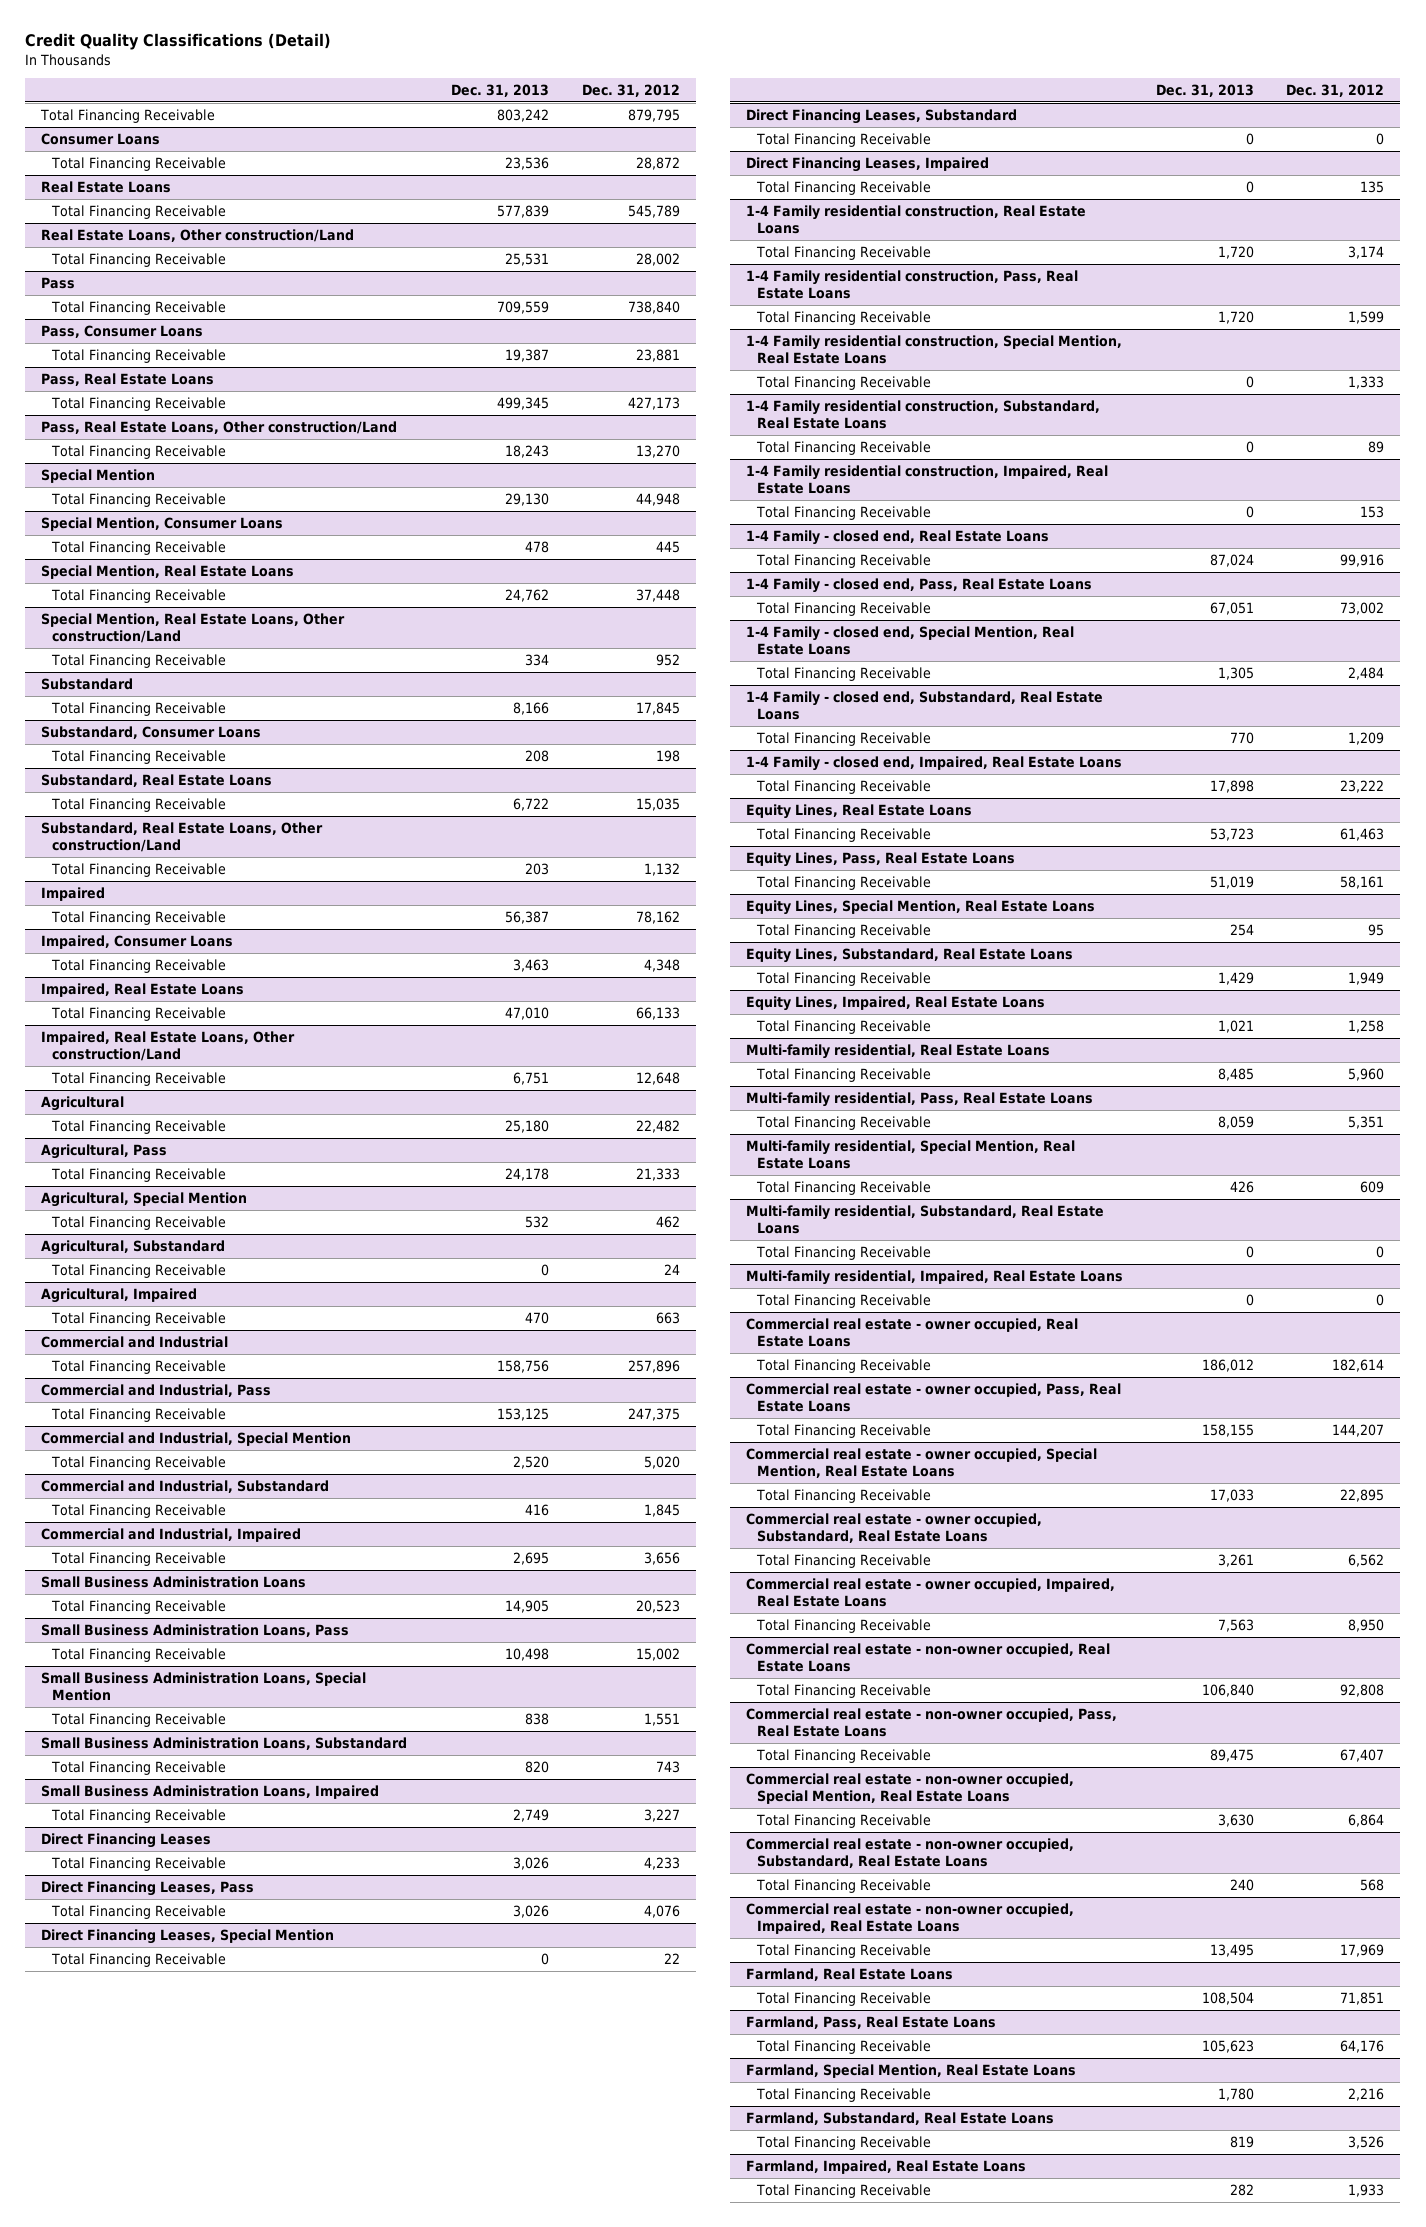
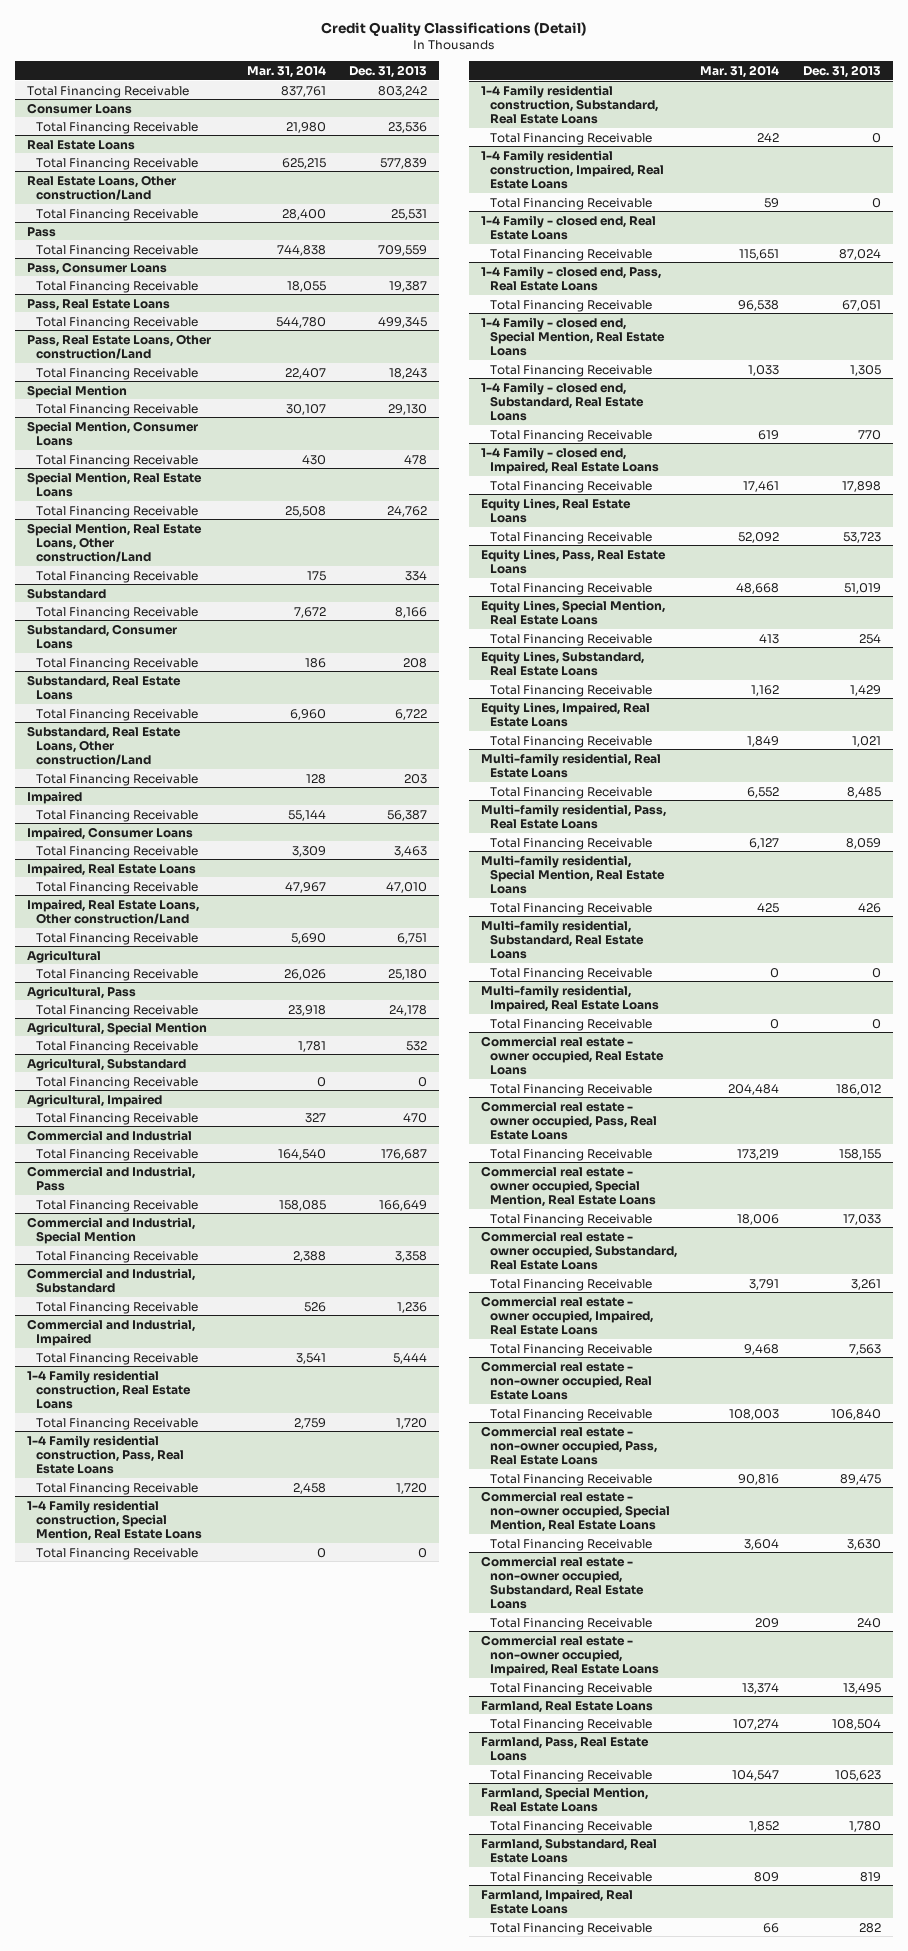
- | Dec. 31, 2013 | Dec. 31, 2012
+ | Mar. 31, 2014 | Dec. 31, 2013
@ Commercial and Industrial
- Total Financing Receivable | 158,756 | 257,896
+ Total Financing Receivable | 164,540 | 176,687
@ Commercial and Industrial, Pass
- Total Financing Receivable | 153,125 | 247,375
+ Total Financing Receivable | 158,085 | 166,649
@ Commercial and Industrial, Special Mention
- Total Financing Receivable | 2,520 | 5,020
+ Total Financing Receivable | 2,388 | 3,358
@ Commercial and Industrial, Substandard
- Total Financing Receivable | 416 | 1,845
+ Total Financing Receivable | 526 | 1,236
@ Commercial and Industrial, Impaired
- Total Financing Receivable | 2,695 | 3,656
- Small Business Administration Loans
- Total Financing Receivable | 14,905 | 20,523
- Small Business Administration Loans, Pass
- Total Financing Receivable | 10,498 | 15,002
- Small Business Administration Loans, Special Mention
- Total Financing Receivable | 838 | 1,551
- Small Business Administration Loans, Substandard
- Total Financing Receivable | 820 | 743
- Small Business Administration Loans, Impaired
- Total Financing Receivable | 2,749 | 3,227
- Direct Financing Leases
- Total Financing Receivable | 3,026 | 4,233
- Direct Financing Leases, Pass
- Total Financing Receivable | 3,026 | 4,076
- Direct Financing Leases, Special Mention
- Total Financing Receivable | 0 | 22
- Direct Financing Leases, Substandard
- Total Financing Receivable | 0 | 0
- Direct Financing Leases, Impaired
- Total Financing Receivable | 0 | 135
@ Commercial and Industrial, Impaired
+ Total Financing Receivable | 3,541 | 5,444

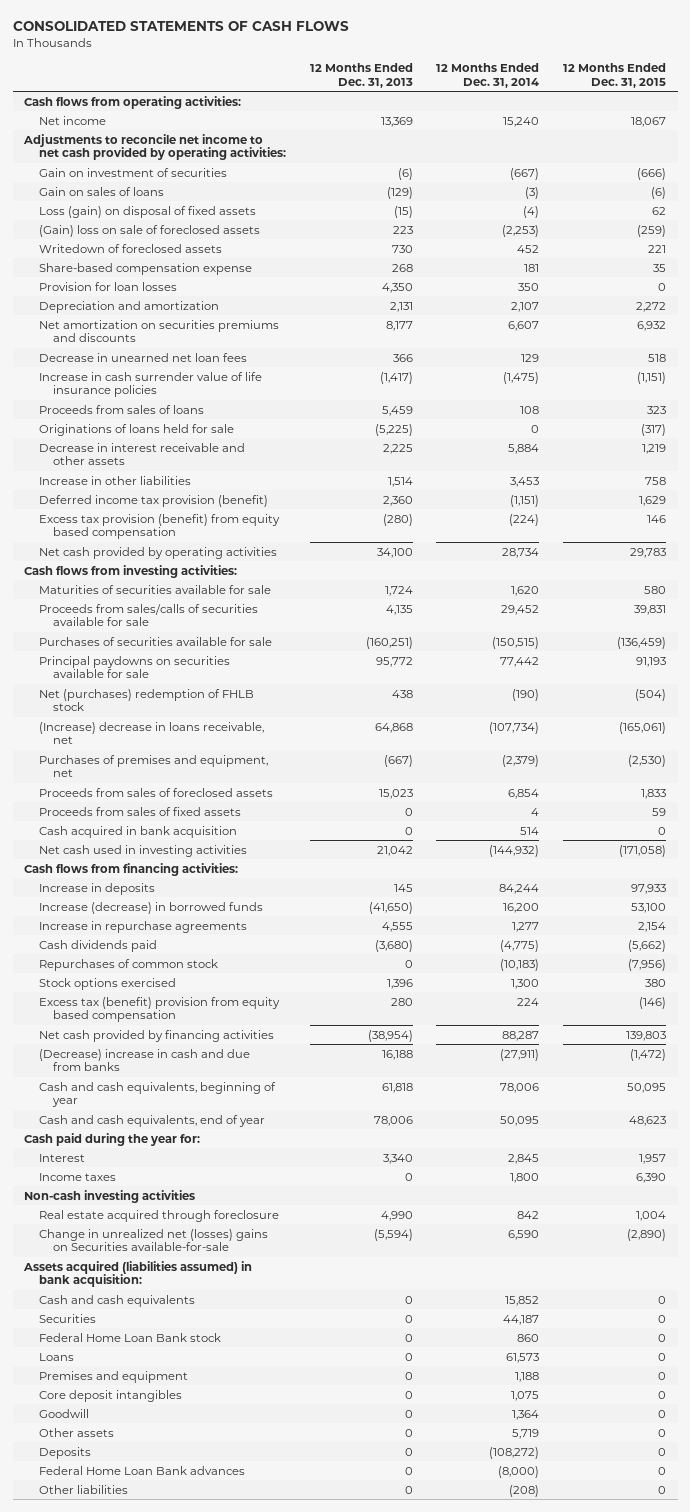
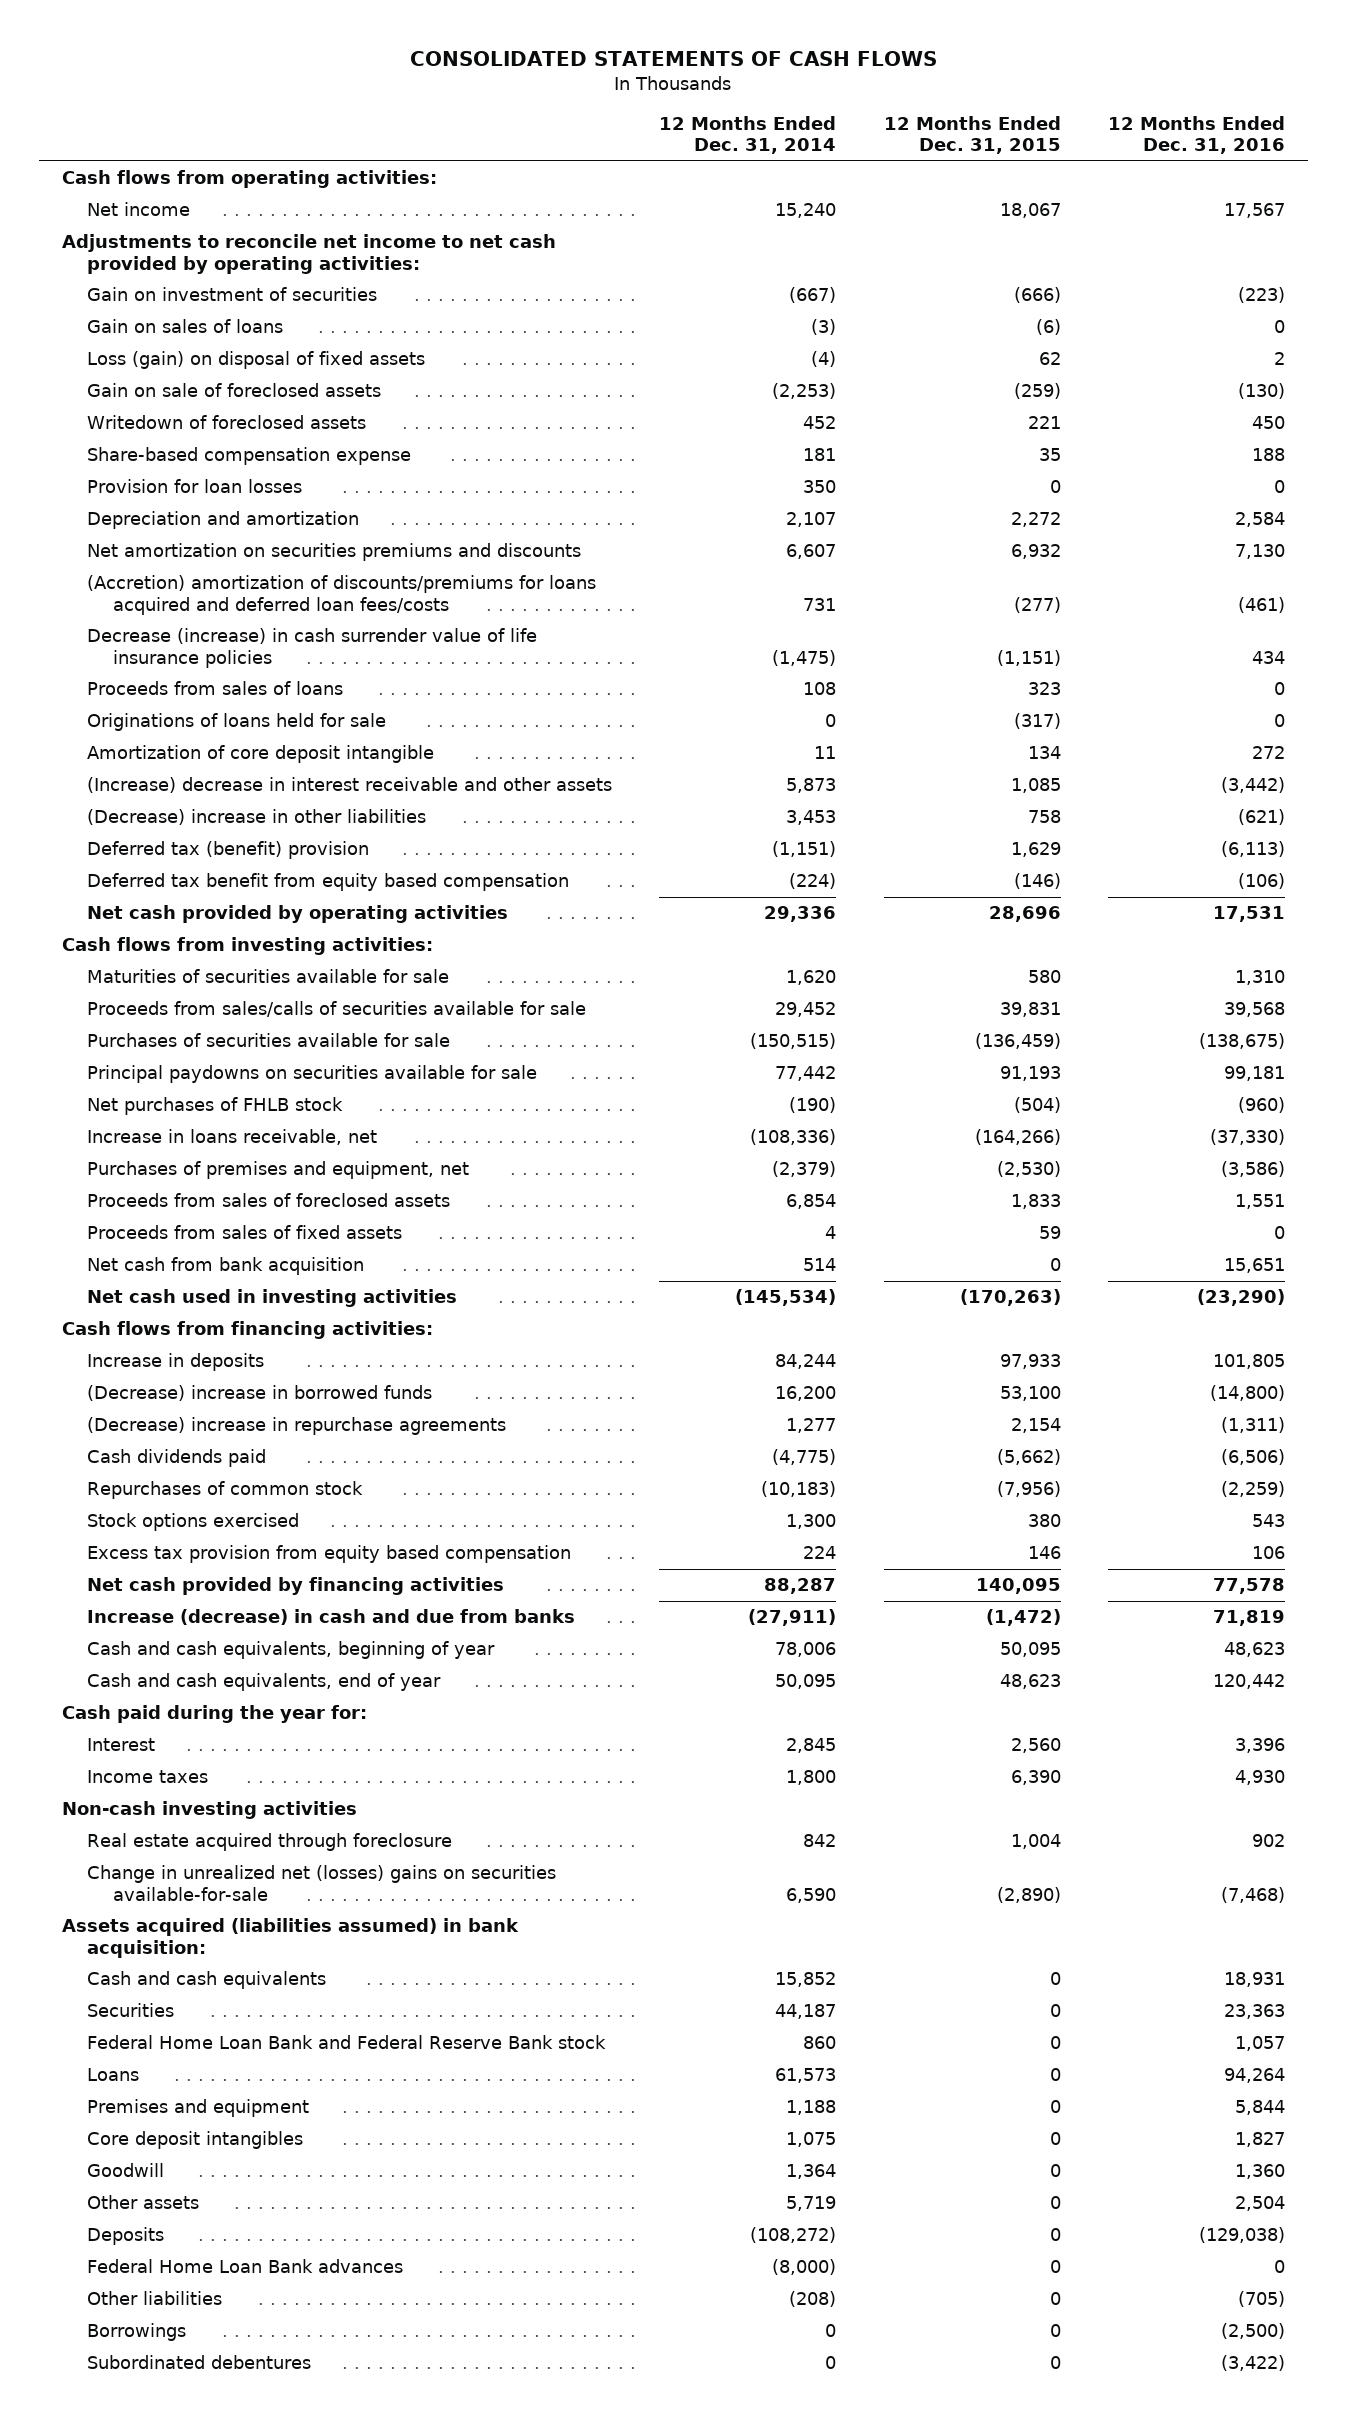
- | 12 Months Ended Dec. 31, 2013 | 12 Months Ended Dec. 31, 2014 | 12 Months Ended Dec. 31, 2015
+ | 12 Months Ended Dec. 31, 2014 | 12 Months Ended Dec. 31, 2015 | 12 Months Ended Dec. 31, 2016
- (Gain) loss on sale of foreclosed assets | 223 | (2,253) | (259)
+ Gain on sale of foreclosed assets | (2,253) | (259) | (130)
- Decrease in unearned net loan fees | 366 | 129 | 518
- Increase in cash surrender value of life insurance policies | (1,417) | (1,475) | (1,151)
+ (Accretion) amortization of discounts/premiums for loans acquired and deferred loan fees/costs | 731 | (277) | (461)
+ Decrease (increase) in cash surrender value of life insurance policies | (1,475) | (1,151) | 434
- Decrease in interest receivable and other assets | 2,225 | 5,884 | 1,219
- Increase in other liabilities | 1,514 | 3,453 | 758
- Deferred income tax provision (benefit) | 2,360 | (1,151) | 1,629
- Excess tax provision (benefit) from equity based compensation | (280) | (224) | 146
- Net cash provided by operating activities | 34,100 | 28,734 | 29,783
+ Amortization of core deposit intangible | 11 | 134 | 272
+ (Increase) decrease in interest receivable and other assets | 5,873 | 1,085 | (3,442)
+ (Decrease) increase in other liabilities | 3,453 | 758 | (621)
+ Deferred tax (benefit) provision | (1,151) | 1,629 | (6,113)
+ Deferred tax benefit from equity based compensation | (224) | (146) | (106)
+ Net cash provided by operating activities | 29,336 | 28,696 | 17,531
- Net (purchases) redemption of FHLB stock | 438 | (190) | (504)
- (Increase) decrease in loans receivable, net | 64,868 | (107,734) | (165,061)
+ Net purchases of FHLB stock | (190) | (504) | (960)
+ Increase in loans receivable, net | (108,336) | (164,266) | (37,330)
- Cash acquired in bank acquisition | 0 | 514 | 0
- Net cash used in investing activities | 21,042 | (144,932) | (171,058)
+ Net cash from bank acquisition | 514 | 0 | 15,651
+ Net cash used in investing activities | (145,534) | (170,263) | (23,290)
- Increase (decrease) in borrowed funds | (41,650) | 16,200 | 53,100
- Increase in repurchase agreements | 4,555 | 1,277 | 2,154
+ (Decrease) increase in borrowed funds | 16,200 | 53,100 | (14,800)
+ (Decrease) increase in repurchase agreements | 1,277 | 2,154 | (1,311)
- Excess tax (benefit) provision from equity based compensation | 280 | 224 | (146)
- Net cash provided by financing activities | (38,954) | 88,287 | 139,803
- (Decrease) increase in cash and due from banks | 16,188 | (27,911) | (1,472)
+ Excess tax provision from equity based compensation | 224 | 146 | 106
+ Net cash provided by financing activities | 88,287 | 140,095 | 77,578
+ Increase (decrease) in cash and due from banks | (27,911) | (1,472) | 71,819
- Interest | 3,340 | 2,845 | 1,957
+ Interest | 2,845 | 2,560 | 3,396
- Change in unrealized net (losses) gains on Securities available-for-sale | (5,594) | 6,590 | (2,890)
+ Change in unrealized net (losses) gains on securities available-for-sale | 6,590 | (2,890) | (7,468)
- Federal Home Loan Bank stock | 0 | 860 | 0
+ Federal Home Loan Bank and Federal Reserve Bank stock | 860 | 0 | 1,057
+ Borrowings | 0 | 0 | (2,500)
+ Subordinated debentures | 0 | 0 | (3,422)

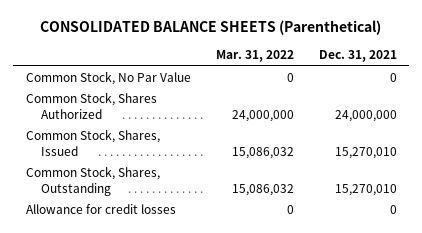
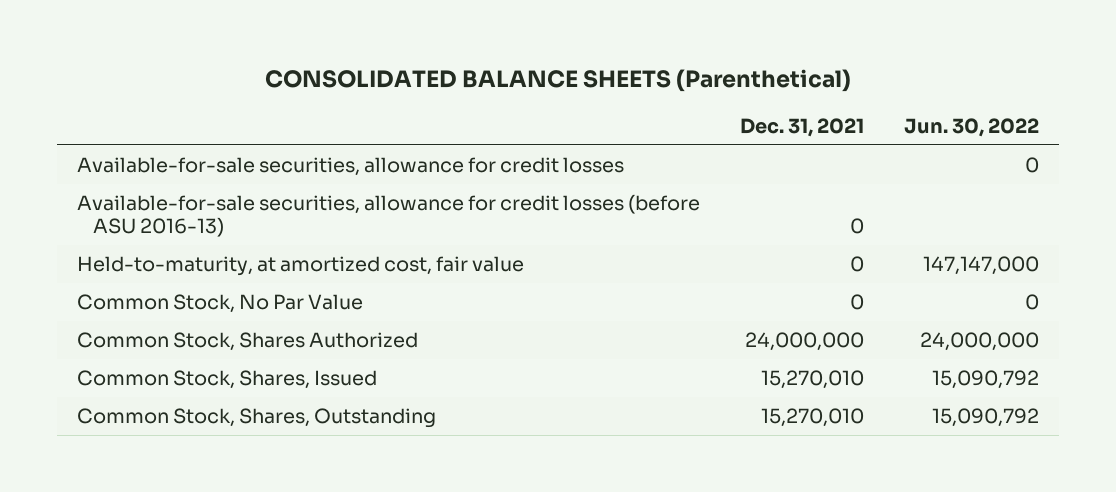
- | Mar. 31, 2022 | Dec. 31, 2021
+ | Dec. 31, 2021 | Jun. 30, 2022
+ Available-for-sale securities, allowance for credit losses | | 0
+ Available-for-sale securities, allowance for credit losses (before ASU 2016-13) | 0 |
+ Held-to-maturity, at amortized cost, fair value | 0 | 147,147,000
- Allowance for credit losses | 0 | 0

